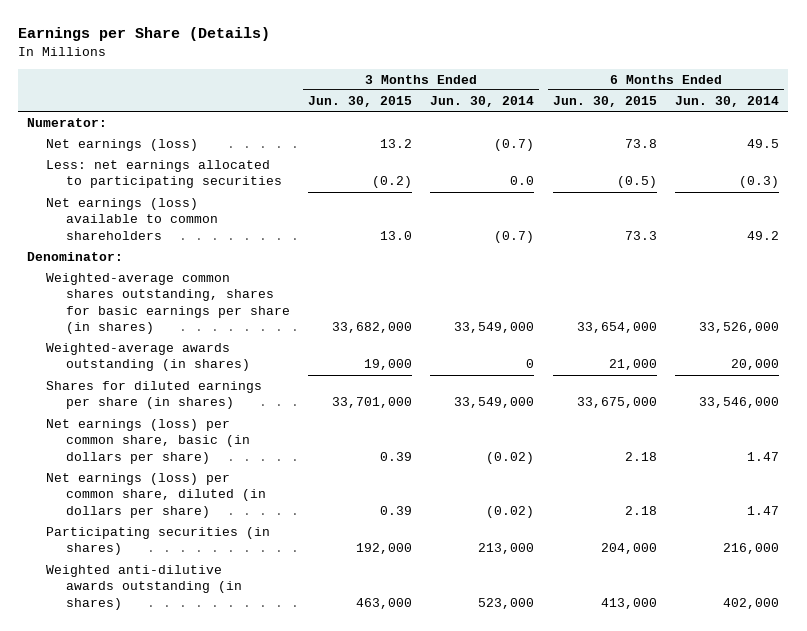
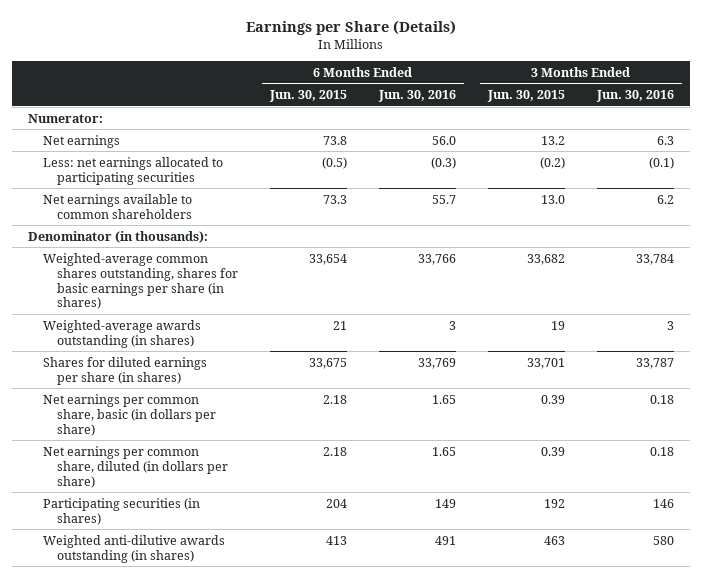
- | 3 Months Ended Jun. 30, 2015 | 3 Months Ended Jun. 30, 2014 | 6 Months Ended Jun. 30, 2015 | 6 Months Ended Jun. 30, 2014
+ | 6 Months Ended Jun. 30, 2015 | 6 Months Ended Jun. 30, 2016 | 3 Months Ended Jun. 30, 2015 | 3 Months Ended Jun. 30, 2016
- Net earnings (loss) | 13.2 | (0.7) | 73.8 | 49.5
+ Net earnings | 73.8 | 56.0 | 13.2 | 6.3
- Net earnings (loss) available to common shareholders | 13.0 | (0.7) | 73.3 | 49.2
- Denominator:
- Weighted-average common shares outstanding, shares for basic earnings per share (in shares) | 33,682,000 | 33,549,000 | 33,654,000 | 33,526,000
- Weighted-average awards outstanding (in shares) | 19,000 | 0 | 21,000 | 20,000
- Shares for diluted earnings per share (in shares) | 33,701,000 | 33,549,000 | 33,675,000 | 33,546,000
- Net earnings (loss) per common share, basic (in dollars per share) | 0.39 | (0.02) | 2.18 | 1.47
- Net earnings (loss) per common share, diluted (in dollars per share) | 0.39 | (0.02) | 2.18 | 1.47
- Participating securities (in shares) | 192,000 | 213,000 | 204,000 | 216,000
- Weighted anti-dilutive awards outstanding (in shares) | 463,000 | 523,000 | 413,000 | 402,000
+ Net earnings available to common shareholders | 73.3 | 55.7 | 13.0 | 6.2
+ Denominator (in thousands):
+ Weighted-average common shares outstanding, shares for basic earnings per share (in shares) | 33,654 | 33,766 | 33,682 | 33,784
+ Weighted-average awards outstanding (in shares) | 21 | 3 | 19 | 3
+ Shares for diluted earnings per share (in shares) | 33,675 | 33,769 | 33,701 | 33,787
+ Net earnings per common share, basic (in dollars per share) | 2.18 | 1.65 | 0.39 | 0.18
+ Net earnings per common share, diluted (in dollars per share) | 2.18 | 1.65 | 0.39 | 0.18
+ Participating securities (in shares) | 204 | 149 | 192 | 146
+ Weighted anti-dilutive awards outstanding (in shares) | 413 | 491 | 463 | 580

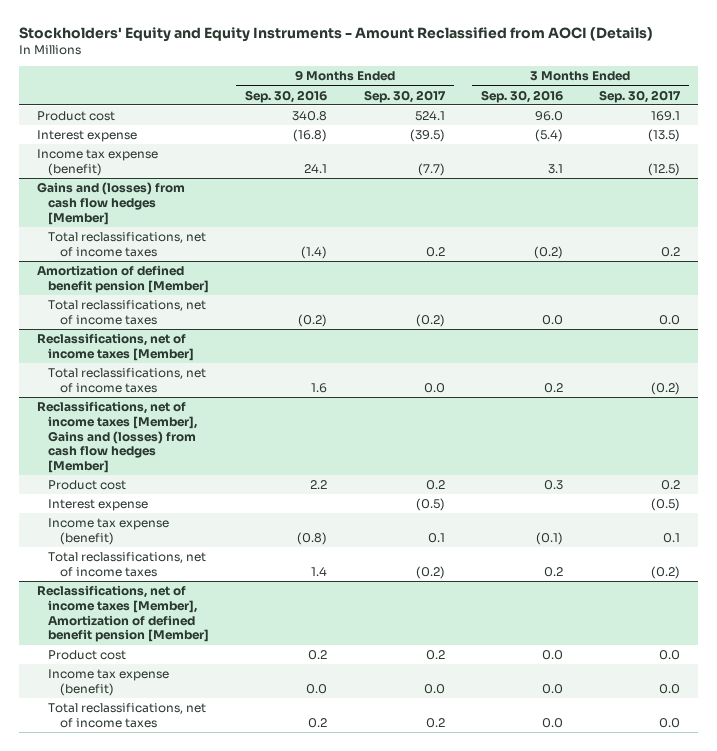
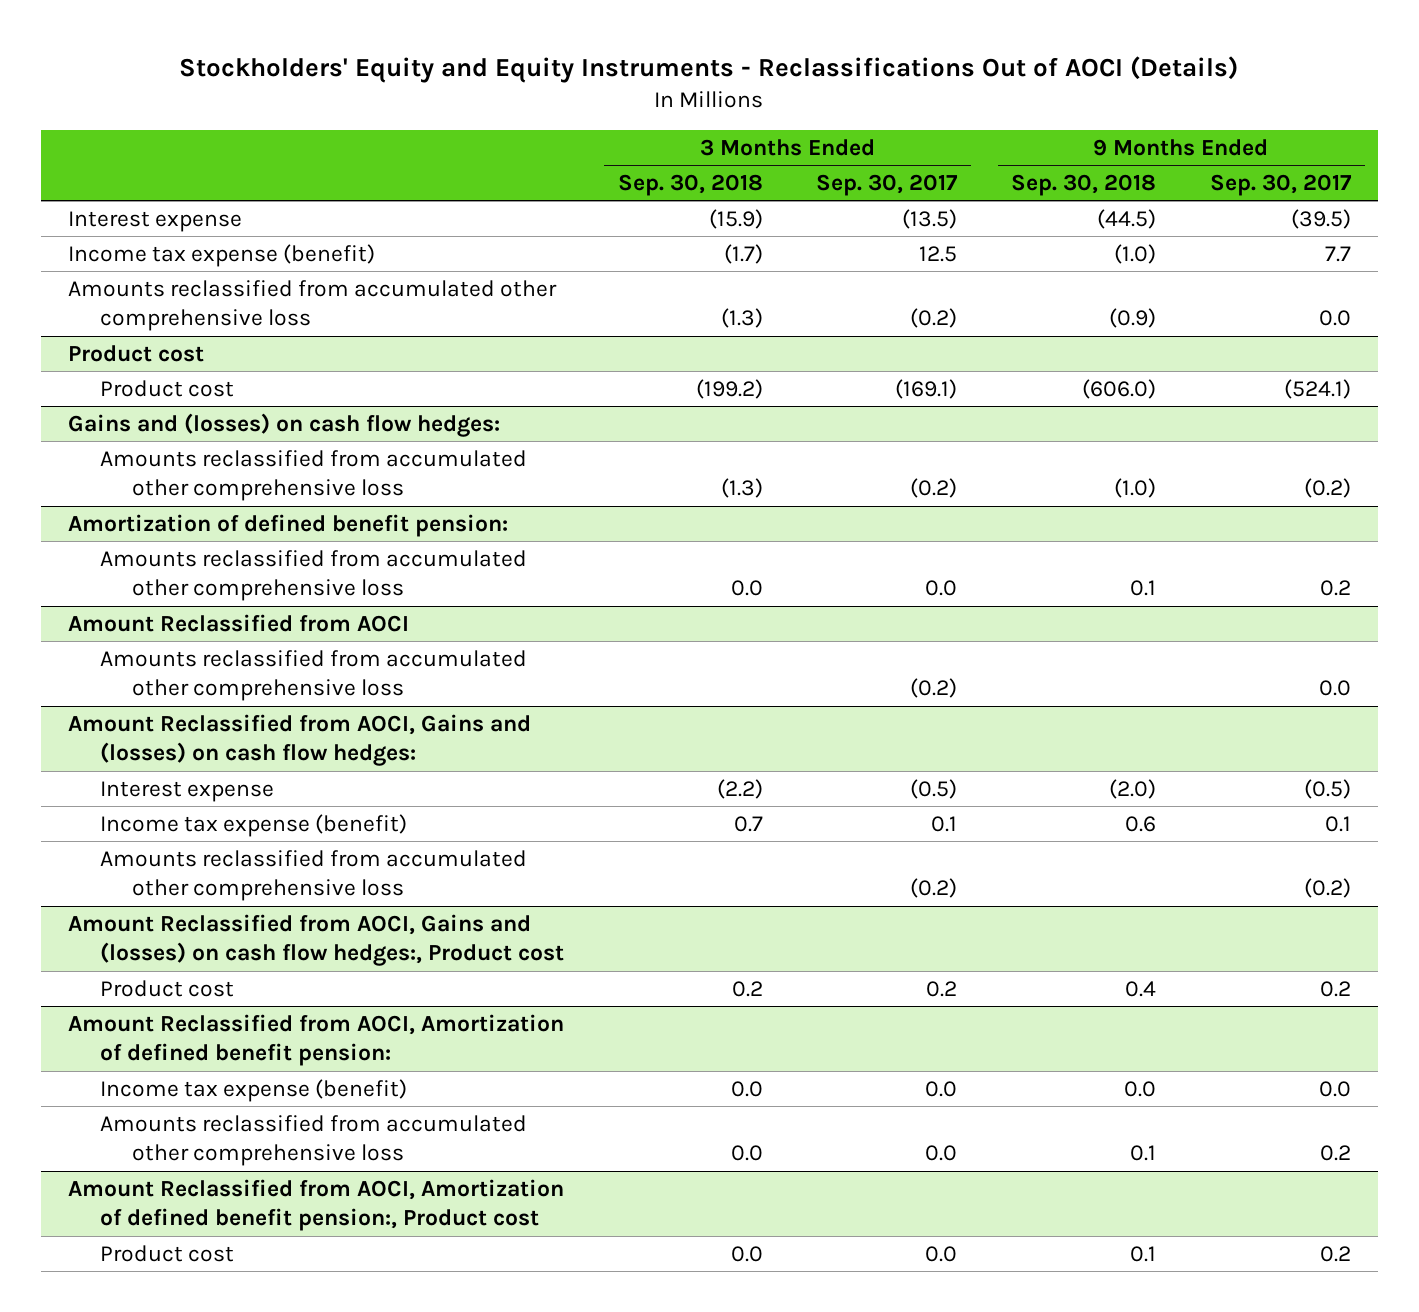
- Stockholders' Equity and Equity Instruments - Amount Reclassified from AOCI (Details)
+ Stockholders' Equity and Equity Instruments - Reclassifications Out of AOCI (Details)
- | 9 Months Ended Sep. 30, 2016 | 9 Months Ended Sep. 30, 2017 | 3 Months Ended Sep. 30, 2016 | 3 Months Ended Sep. 30, 2017
+ | 3 Months Ended Sep. 30, 2018 | 3 Months Ended Sep. 30, 2017 | 9 Months Ended Sep. 30, 2018 | 9 Months Ended Sep. 30, 2017
- Product cost | 340.8 | 524.1 | 96.0 | 169.1
- Income tax expense (benefit) | 24.1 | (7.7) | 3.1 | (12.5)
- Gains and (losses) from cash flow hedges [Member]
- Total reclassifications, net of income taxes | (1.4) | 0.2 | (0.2) | 0.2
- Amortization of defined benefit pension [Member]
- Total reclassifications, net of income taxes | (0.2) | (0.2) | 0.0 | 0.0
- Reclassifications, net of income taxes [Member]
- Total reclassifications, net of income taxes | 1.6 | 0.0 | 0.2 | (0.2)
- Reclassifications, net of income taxes [Member], Gains and (losses) from cash flow hedges [Member]
- Product cost | 2.2 | 0.2 | 0.3 | 0.2
+ Income tax expense (benefit) | (1.7) | 12.5 | (1.0) | 7.7
+ Amounts reclassified from accumulated other comprehensive loss | (1.3) | (0.2) | (0.9) | 0.0
+ Product cost
+ Product cost | (199.2) | (169.1) | (606.0) | (524.1)
+ Gains and (losses) on cash flow hedges:
+ Amounts reclassified from accumulated other comprehensive loss | (1.3) | (0.2) | (1.0) | (0.2)
+ Amortization of defined benefit pension:
+ Amounts reclassified from accumulated other comprehensive loss | 0.0 | 0.0 | 0.1 | 0.2
+ Amount Reclassified from AOCI
+ Amounts reclassified from accumulated other comprehensive loss | | (0.2) | | 0.0
+ Amount Reclassified from AOCI, Gains and (losses) on cash flow hedges:
- Total reclassifications, net of income taxes | 1.4 | (0.2) | 0.2 | (0.2)
- Reclassifications, net of income taxes [Member], Amortization of defined benefit pension [Member]
- Product cost | 0.2 | 0.2 | 0.0 | 0.0
+ Amounts reclassified from accumulated other comprehensive loss | | (0.2) | | (0.2)
+ Amount Reclassified from AOCI, Gains and (losses) on cash flow hedges:, Product cost
+ Product cost | 0.2 | 0.2 | 0.4 | 0.2
+ Amount Reclassified from AOCI, Amortization of defined benefit pension:
- Total reclassifications, net of income taxes | 0.2 | 0.2 | 0.0 | 0.0
+ Amounts reclassified from accumulated other comprehensive loss | 0.0 | 0.0 | 0.1 | 0.2
+ Amount Reclassified from AOCI, Amortization of defined benefit pension:, Product cost
+ Product cost | 0.0 | 0.0 | 0.1 | 0.2

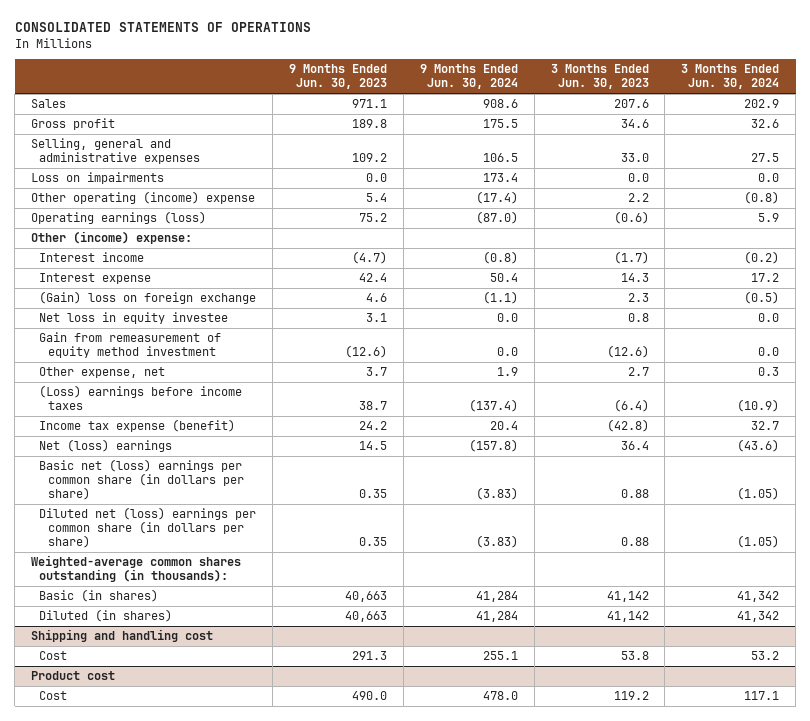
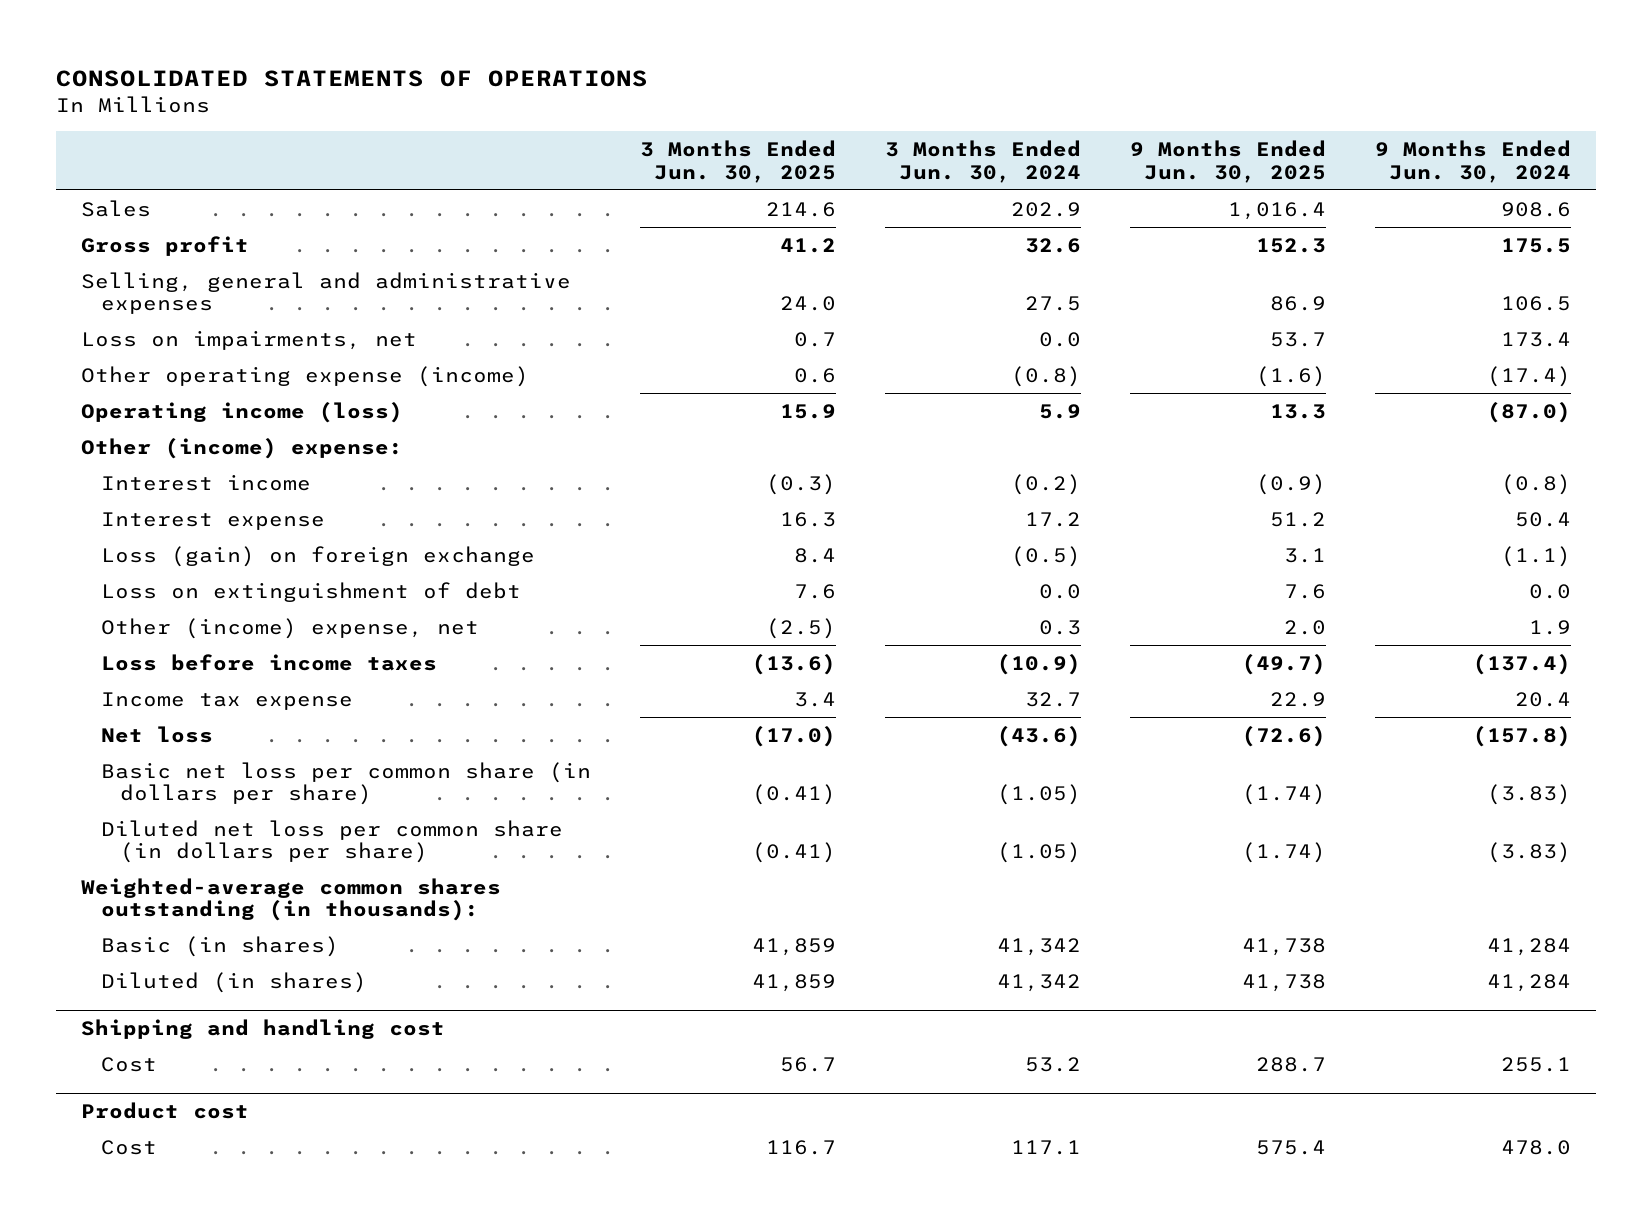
- | 9 Months Ended Jun. 30, 2023 | 9 Months Ended Jun. 30, 2024 | 3 Months Ended Jun. 30, 2023 | 3 Months Ended Jun. 30, 2024
+ | 3 Months Ended Jun. 30, 2025 | 3 Months Ended Jun. 30, 2024 | 9 Months Ended Jun. 30, 2025 | 9 Months Ended Jun. 30, 2024
- Loss on impairments | 0.0 | 173.4 | 0.0 | 0.0
- Other operating (income) expense | 5.4 | (17.4) | 2.2 | (0.8)
- Operating earnings (loss) | 75.2 | (87.0) | (0.6) | 5.9
+ Loss on impairments, net | 0.7 | 0.0 | 53.7 | 173.4
+ Other operating expense (income) | 0.6 | (0.8) | (1.6) | (17.4)
+ Operating income (loss) | 15.9 | 5.9 | 13.3 | (87.0)
- (Gain) loss on foreign exchange | 4.6 | (1.1) | 2.3 | (0.5)
- Net loss in equity investee | 3.1 | 0.0 | 0.8 | 0.0
- Gain from remeasurement of equity method investment | (12.6) | 0.0 | (12.6) | 0.0
- Other expense, net | 3.7 | 1.9 | 2.7 | 0.3
- (Loss) earnings before income taxes | 38.7 | (137.4) | (6.4) | (10.9)
- Income tax expense (benefit) | 24.2 | 20.4 | (42.8) | 32.7
- Net (loss) earnings | 14.5 | (157.8) | 36.4 | (43.6)
- Basic net (loss) earnings per common share (in dollars per share) | 0.35 | (3.83) | 0.88 | (1.05)
- Diluted net (loss) earnings per common share (in dollars per share) | 0.35 | (3.83) | 0.88 | (1.05)
+ Loss (gain) on foreign exchange | 8.4 | (0.5) | 3.1 | (1.1)
+ Loss on extinguishment of debt | 7.6 | 0.0 | 7.6 | 0.0
+ Other (income) expense, net | (2.5) | 0.3 | 2.0 | 1.9
+ Loss before income taxes | (13.6) | (10.9) | (49.7) | (137.4)
+ Income tax expense | 3.4 | 32.7 | 22.9 | 20.4
+ Net loss | (17.0) | (43.6) | (72.6) | (157.8)
+ Basic net loss per common share (in dollars per share) | (0.41) | (1.05) | (1.74) | (3.83)
+ Diluted net loss per common share (in dollars per share) | (0.41) | (1.05) | (1.74) | (3.83)

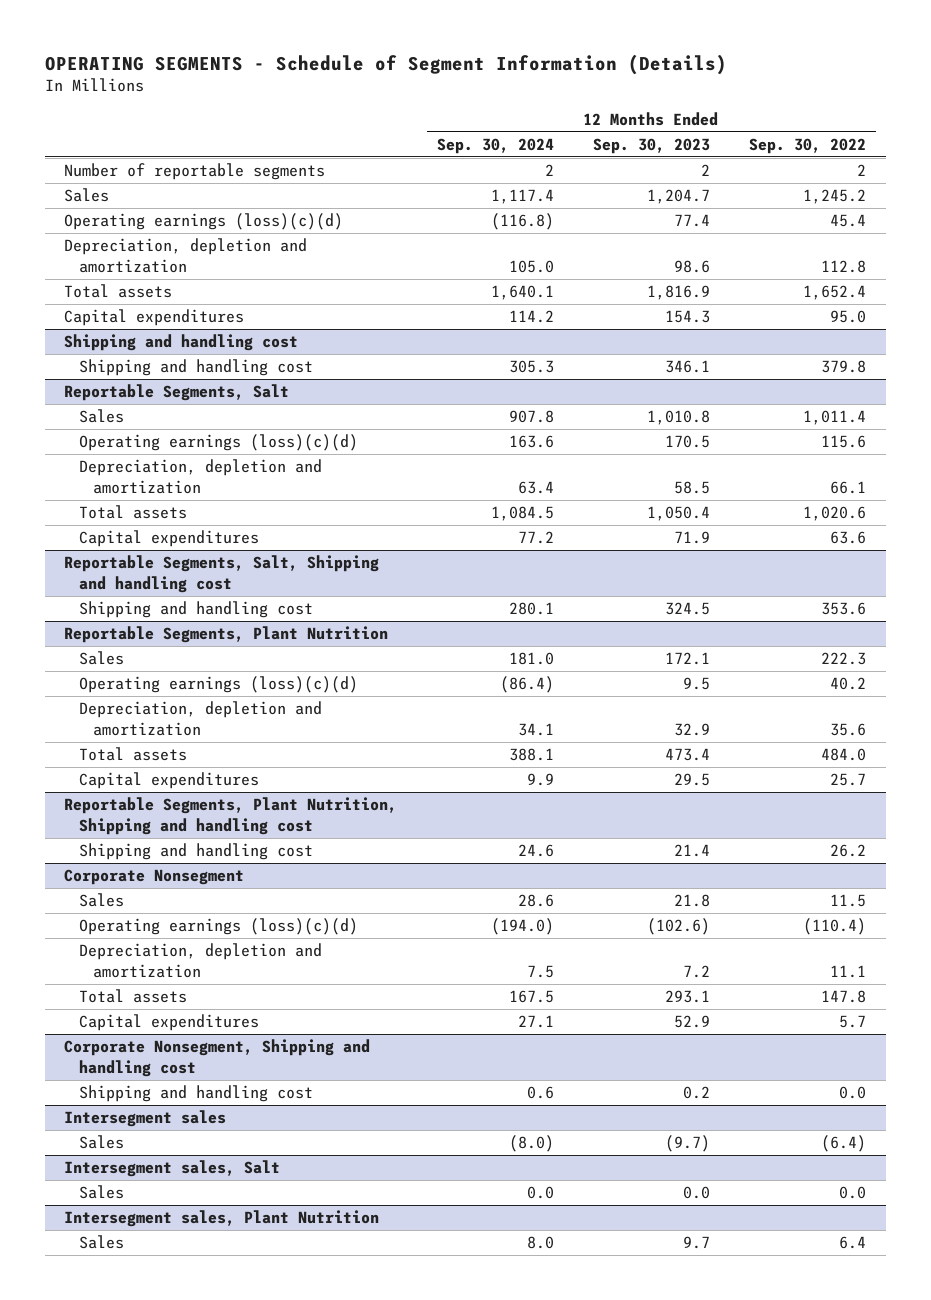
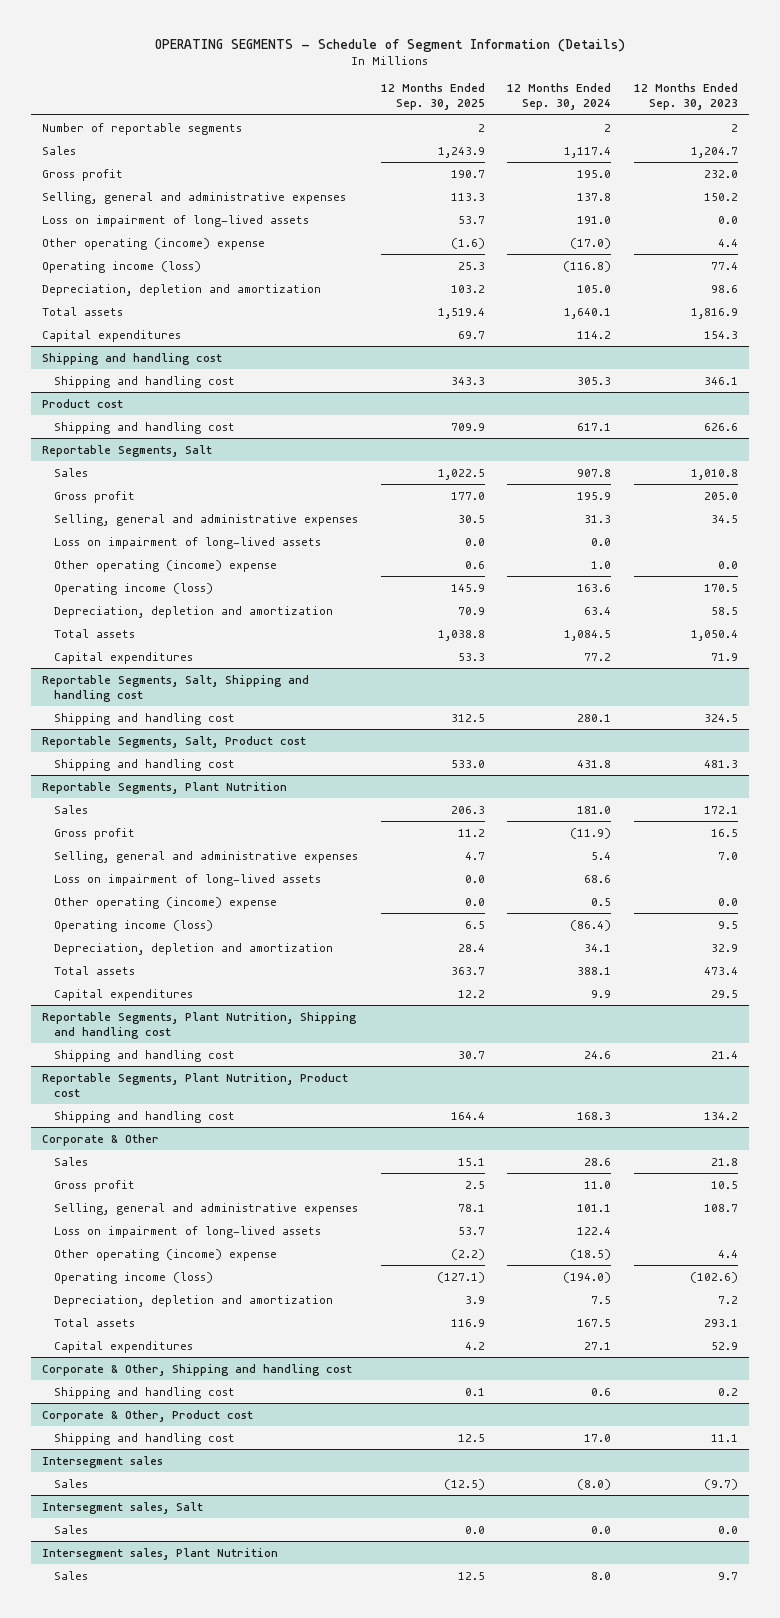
- | 12 Months Ended Sep. 30, 2024 | 12 Months Ended Sep. 30, 2023 | 12 Months Ended Sep. 30, 2022
+ | 12 Months Ended Sep. 30, 2025 | 12 Months Ended Sep. 30, 2024 | 12 Months Ended Sep. 30, 2023
- Operating earnings (loss)(c)(d) | (116.8) | 77.4 | 45.4
+ Gross profit | 190.7 | 195.0 | 232.0
+ Selling, general and administrative expenses | 113.3 | 137.8 | 150.2
+ Loss on impairment of long-lived assets | 53.7 | 191.0 | 0.0
+ Other operating (income) expense | (1.6) | (17.0) | 4.4
+ Operating income (loss) | 25.3 | (116.8) | 77.4
+ Product cost
+ Shipping and handling cost | 709.9 | 617.1 | 626.6
@ Reportable Segments, Salt
- Operating earnings (loss)(c)(d) | 163.6 | 170.5 | 115.6
+ Gross profit | 177.0 | 195.9 | 205.0
+ Selling, general and administrative expenses | 30.5 | 31.3 | 34.5
+ Loss on impairment of long-lived assets | 0.0 | 0.0 |
+ Other operating (income) expense | 0.6 | 1.0 | 0.0
+ Operating income (loss) | 145.9 | 163.6 | 170.5
+ Reportable Segments, Salt, Product cost
+ Shipping and handling cost | 533.0 | 431.8 | 481.3
@ Reportable Segments, Plant Nutrition
- Operating earnings (loss)(c)(d) | (86.4) | 9.5 | 40.2
+ Gross profit | 11.2 | (11.9) | 16.5
+ Selling, general and administrative expenses | 4.7 | 5.4 | 7.0
+ Loss on impairment of long-lived assets | 0.0 | 68.6 |
+ Other operating (income) expense | 0.0 | 0.5 | 0.0
+ Operating income (loss) | 6.5 | (86.4) | 9.5
- Corporate Nonsegment
+ Reportable Segments, Plant Nutrition, Product cost
+ Shipping and handling cost | 164.4 | 168.3 | 134.2
+ Corporate & Other
- Operating earnings (loss)(c)(d) | (194.0) | (102.6) | (110.4)
+ Gross profit | 2.5 | 11.0 | 10.5
+ Selling, general and administrative expenses | 78.1 | 101.1 | 108.7
+ Loss on impairment of long-lived assets | 53.7 | 122.4 |
+ Other operating (income) expense | (2.2) | (18.5) | 4.4
+ Operating income (loss) | (127.1) | (194.0) | (102.6)
- Corporate Nonsegment, Shipping and handling cost
+ Corporate & Other, Shipping and handling cost
+ Corporate & Other, Product cost
+ Shipping and handling cost | 12.5 | 17.0 | 11.1

